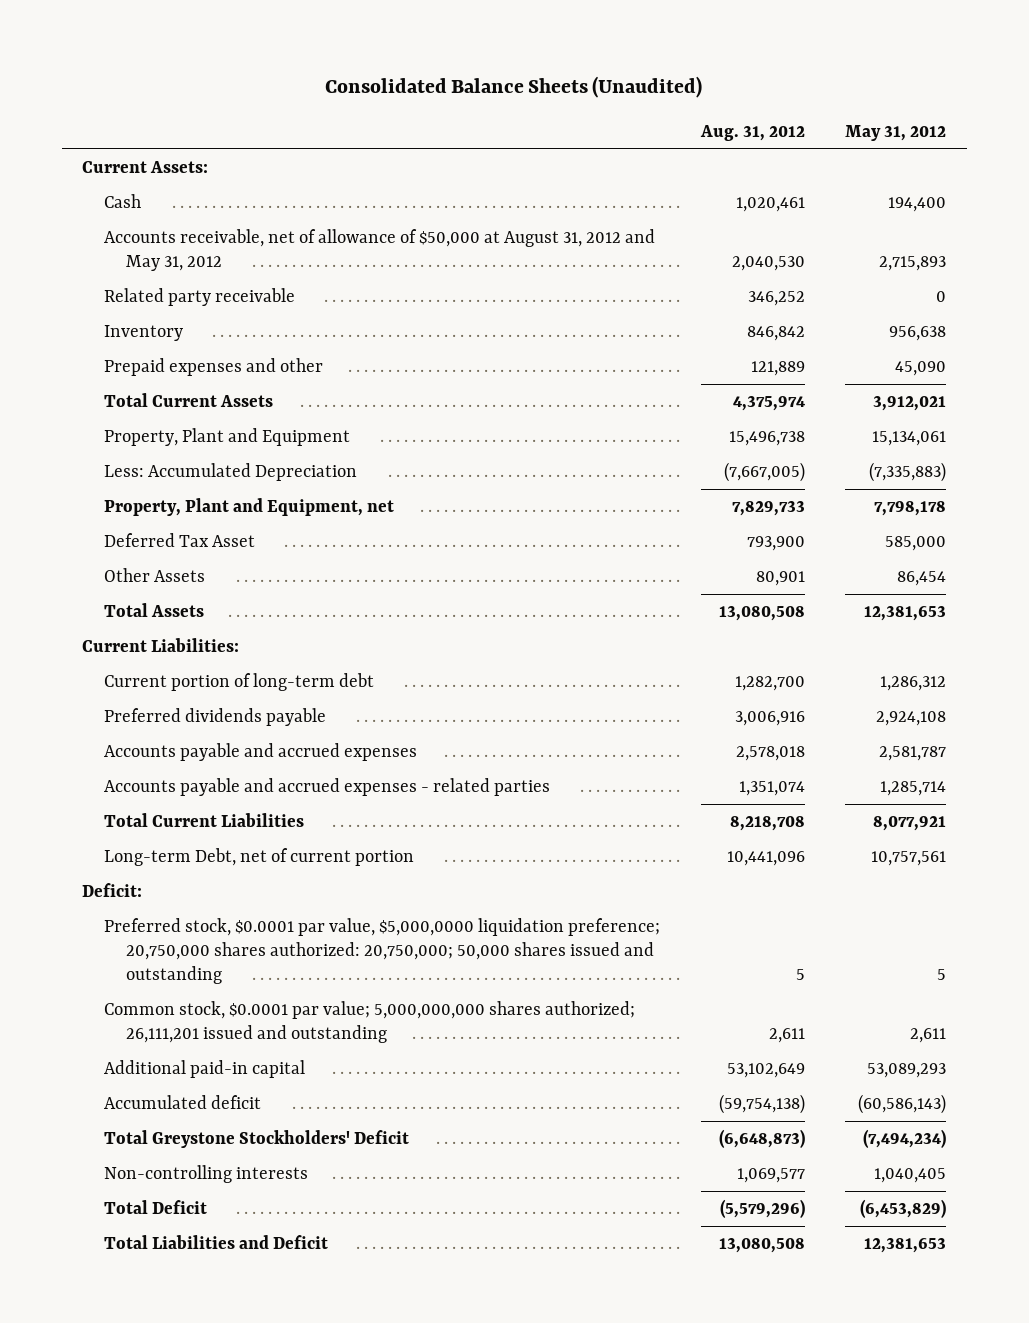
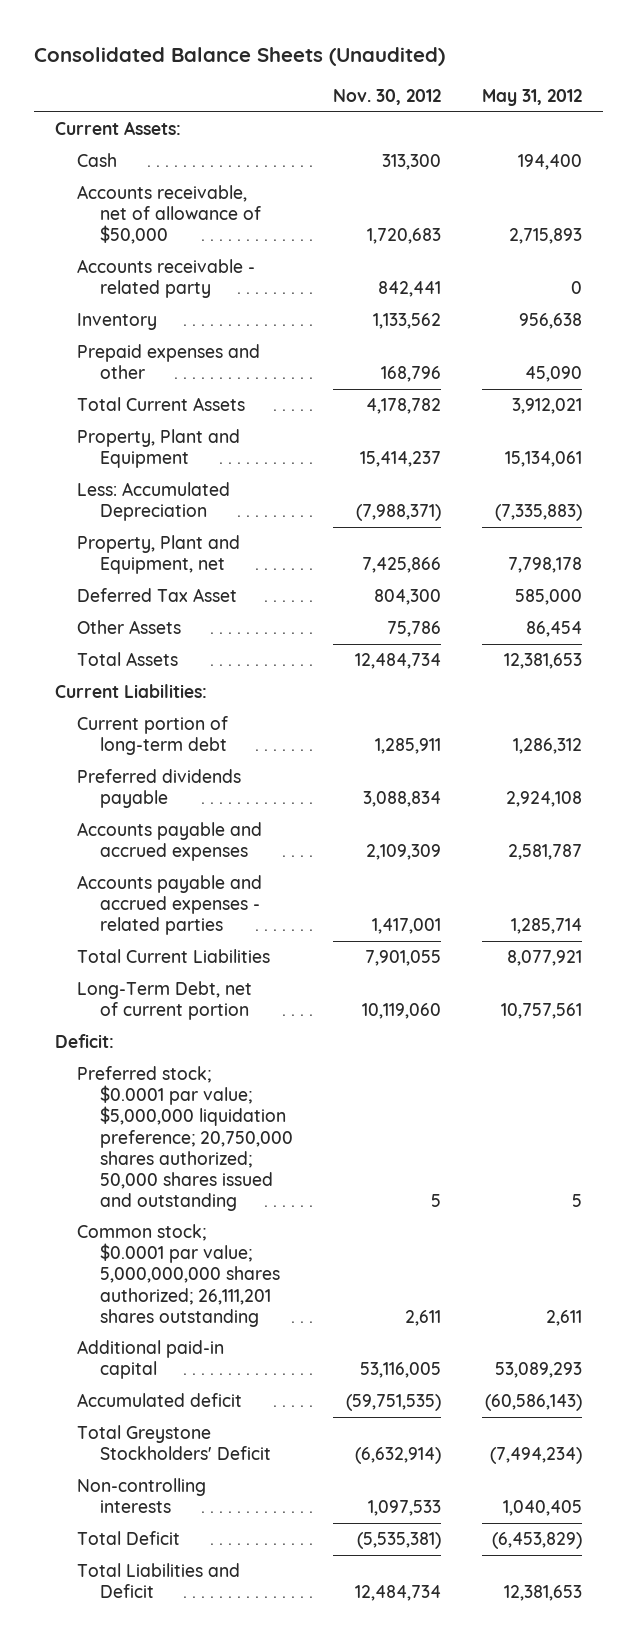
- | Aug. 31, 2012 | May 31, 2012
+ | Nov. 30, 2012 | May 31, 2012
- Accounts receivable, net of allowance of $50,000 at August 31, 2012 and May 31, 2012 | 2,040,530 | 2,715,893
- Related party receivable | 346,252 | 0
+ Accounts receivable, net of allowance of $50,000 | 1,720,683 | 2,715,893
+ Accounts receivable - related party | 842,441 | 0
- Long-term Debt, net of current portion | 10,441,096 | 10,757,561
+ Long-Term Debt, net of current portion | 10,119,060 | 10,757,561
- Preferred stock, $0.0001 par value, $5,000,0000 liquidation preference; 20,750,000 shares authorized: 20,750,000; 50,000 shares issued and outstanding | 5 | 5
- Common stock, $0.0001 par value; 5,000,000,000 shares authorized; 26,111,201 issued and outstanding | 2,611 | 2,611
+ Preferred stock; $0.0001 par value; $5,000,000 liquidation preference; 20,750,000 shares authorized; 50,000 shares issued and outstanding | 5 | 5
+ Common stock; $0.0001 par value; 5,000,000,000 shares authorized; 26,111,201 shares outstanding | 2,611 | 2,611

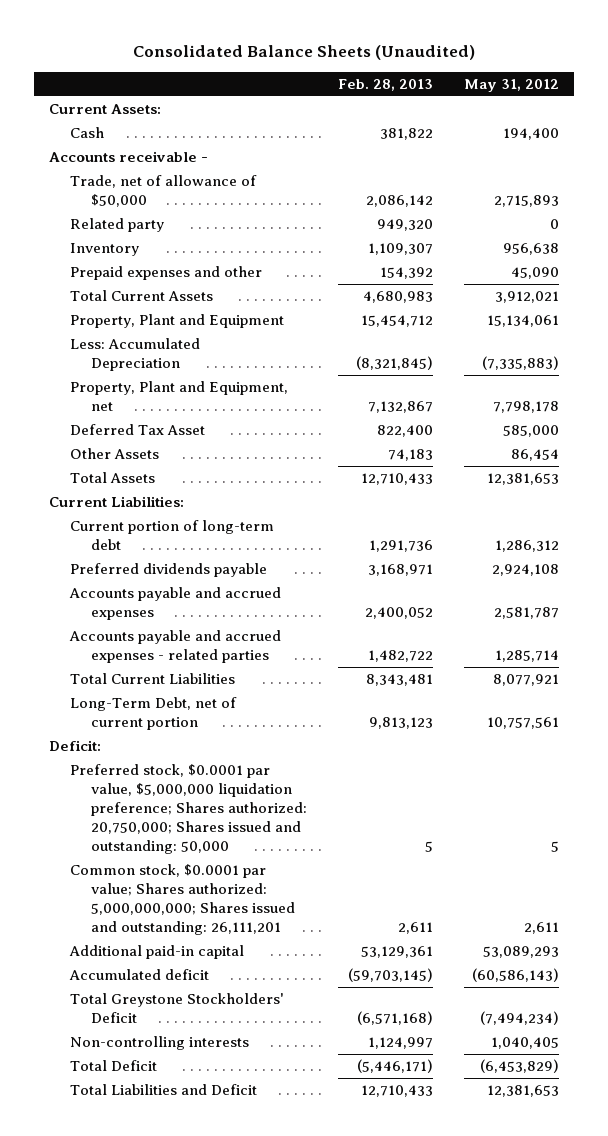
- | Nov. 30, 2012 | May 31, 2012
+ | Feb. 28, 2013 | May 31, 2012
- Accounts receivable, net of allowance of $50,000 | 1,720,683 | 2,715,893
- Accounts receivable - related party | 842,441 | 0
+ Accounts receivable -
+ Trade, net of allowance of $50,000 | 2,086,142 | 2,715,893
+ Related party | 949,320 | 0
- Preferred stock; $0.0001 par value; $5,000,000 liquidation preference; 20,750,000 shares authorized; 50,000 shares issued and outstanding | 5 | 5
- Common stock; $0.0001 par value; 5,000,000,000 shares authorized; 26,111,201 shares outstanding | 2,611 | 2,611
+ Preferred stock, $0.0001 par value, $5,000,000 liquidation preference; Shares authorized: 20,750,000; Shares issued and outstanding: 50,000 | 5 | 5
+ Common stock, $0.0001 par value; Shares authorized: 5,000,000,000; Shares issued and outstanding: 26,111,201 | 2,611 | 2,611

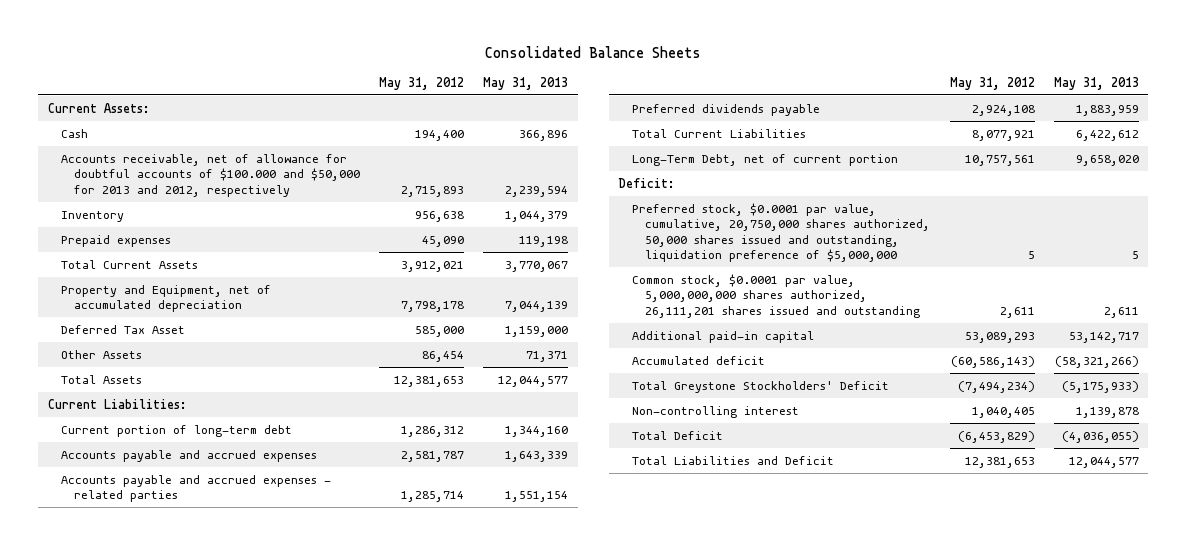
- Consolidated Balance Sheets (Unaudited)
+ Consolidated Balance Sheets
- | Feb. 28, 2013 | May 31, 2012
+ | May 31, 2012 | May 31, 2013
- Accounts receivable -
- Trade, net of allowance of $50,000 | 2,086,142 | 2,715,893
- Related party | 949,320 | 0
+ Accounts receivable, net of allowance for doubtful accounts of $100.000 and $50,000 for 2013 and 2012, respectively | 2,715,893 | 2,239,594
- Prepaid expenses and other | 154,392 | 45,090
+ Prepaid expenses | 45,090 | 119,198
- Property, Plant and Equipment | 15,454,712 | 15,134,061
- Less: Accumulated Depreciation | (8,321,845) | (7,335,883)
- Property, Plant and Equipment, net | 7,132,867 | 7,798,178
+ Property and Equipment, net of accumulated depreciation | 7,798,178 | 7,044,139
moved down: Preferred dividends payable | 2,924,108 | 1,883,959
- Preferred stock, $0.0001 par value, $5,000,000 liquidation preference; Shares authorized: 20,750,000; Shares issued and outstanding: 50,000 | 5 | 5
- Common stock, $0.0001 par value; Shares authorized: 5,000,000,000; Shares issued and outstanding: 26,111,201 | 2,611 | 2,611
+ Preferred stock, $0.0001 par value, cumulative, 20,750,000 shares authorized, 50,000 shares issued and outstanding, liquidation preference of $5,000,000 | 5 | 5
+ Common stock, $0.0001 par value, 5,000,000,000 shares authorized, 26,111,201 shares issued and outstanding | 2,611 | 2,611
- Non-controlling interests | 1,124,997 | 1,040,405
+ Non-controlling interest | 1,040,405 | 1,139,878

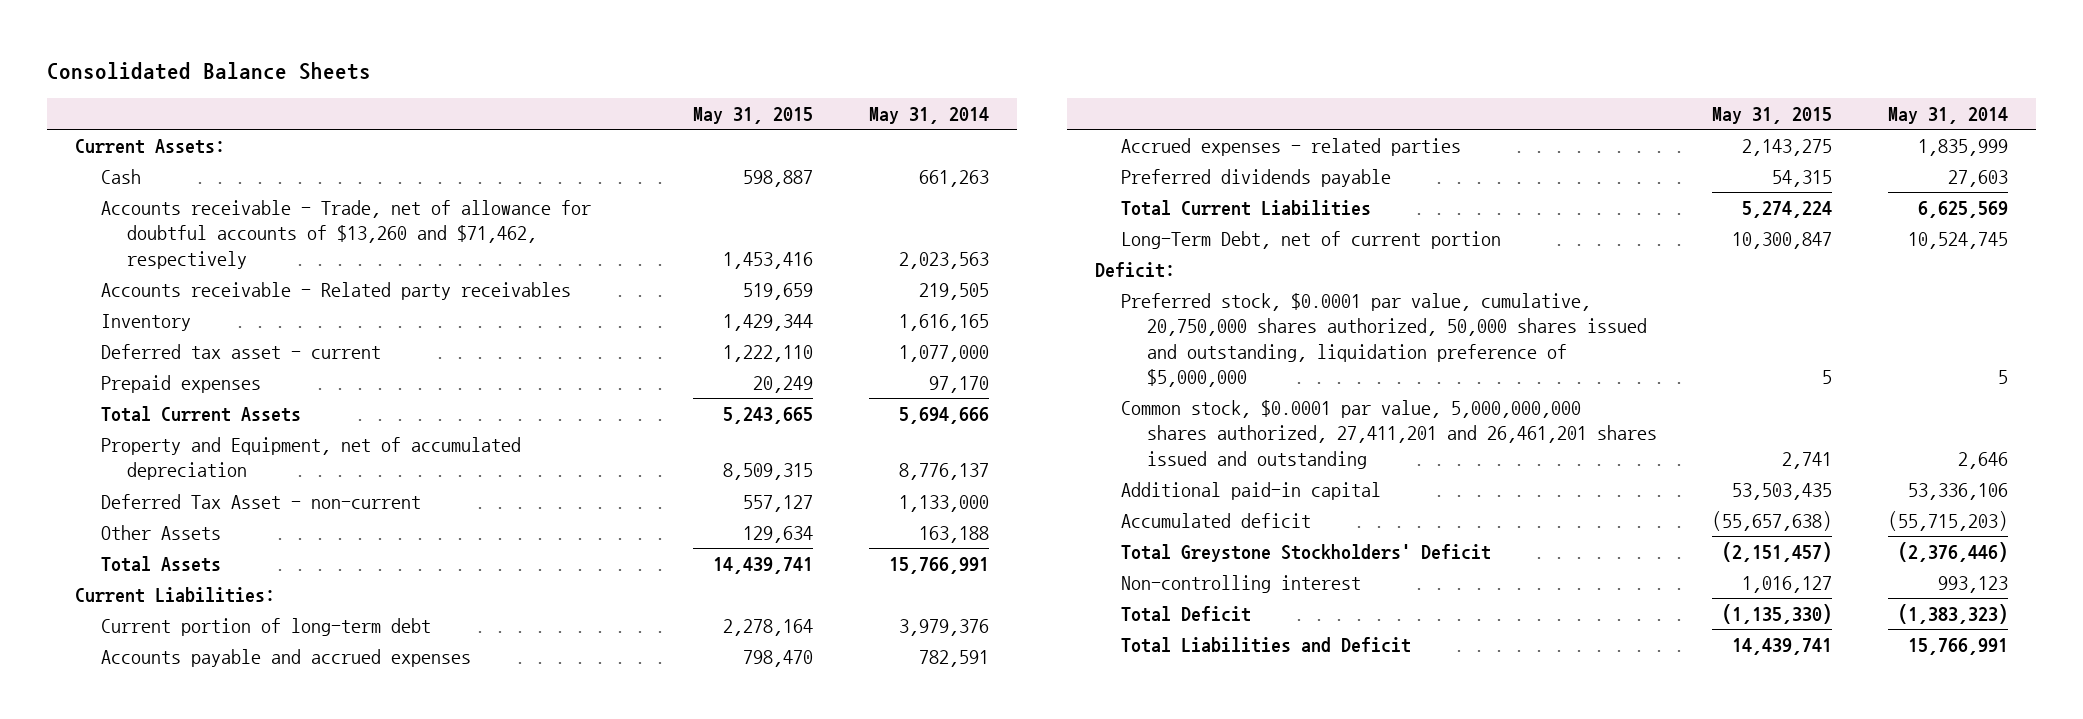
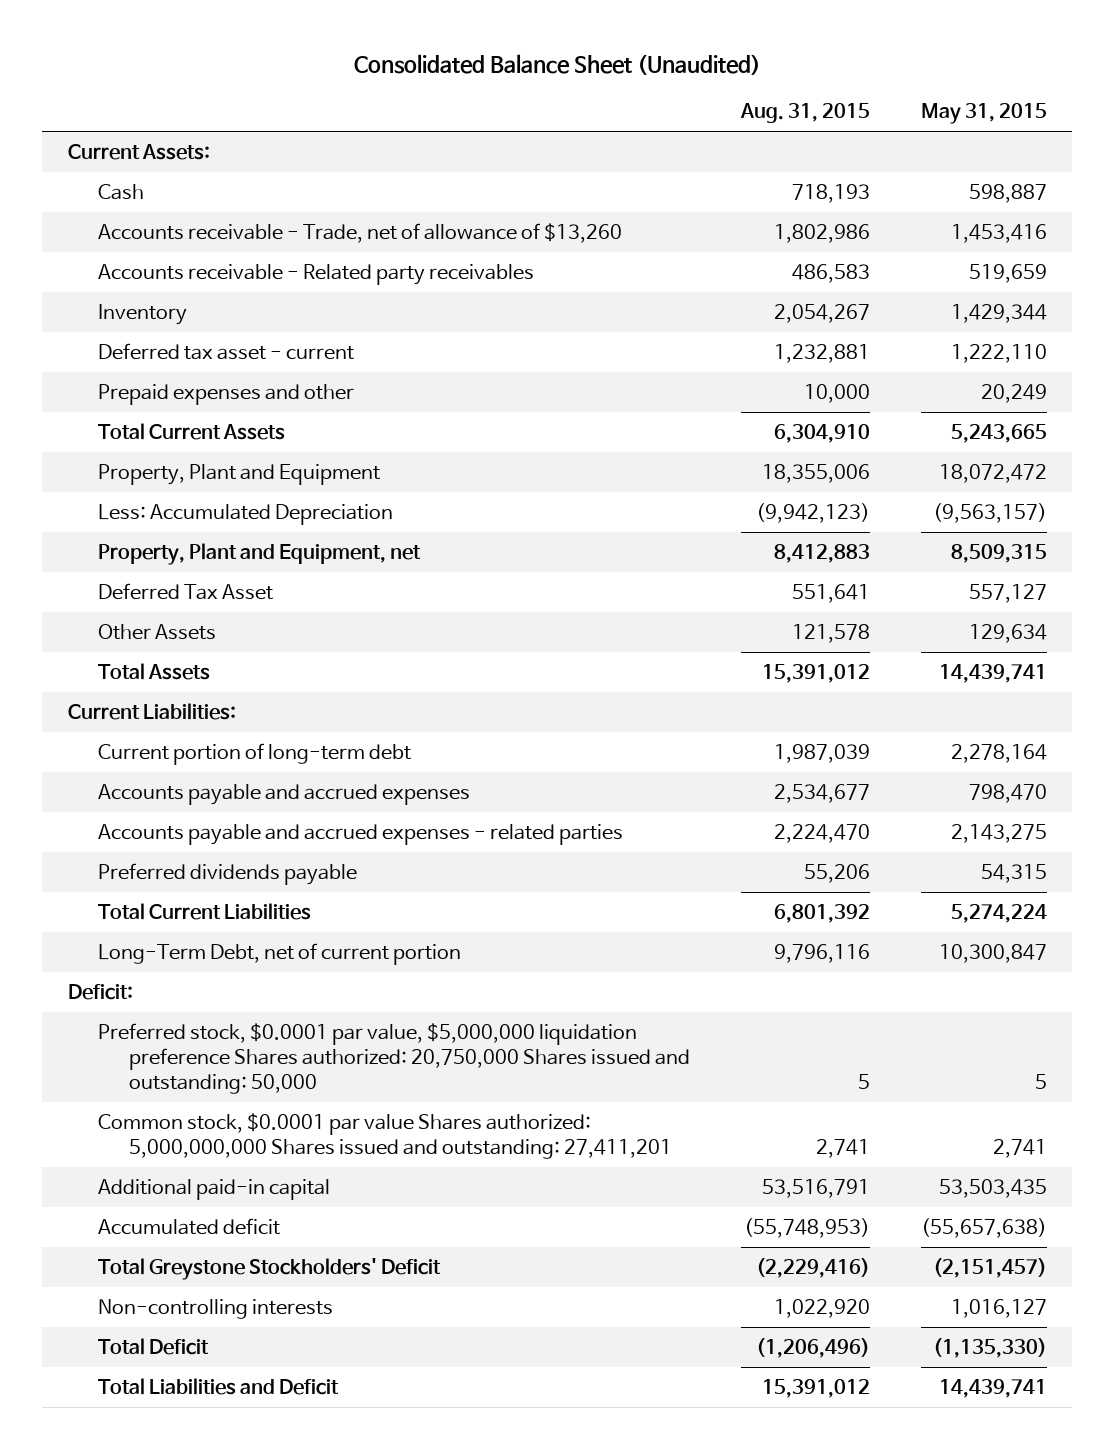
- Consolidated Balance Sheets
+ Consolidated Balance Sheet (Unaudited)
- | May 31, 2015 | May 31, 2014
+ | Aug. 31, 2015 | May 31, 2015
- Accounts receivable - Trade, net of allowance for doubtful accounts of $13,260 and $71,462, respectively | 1,453,416 | 2,023,563
+ Accounts receivable - Trade, net of allowance of $13,260 | 1,802,986 | 1,453,416
- Prepaid expenses | 20,249 | 97,170
+ Prepaid expenses and other | 10,000 | 20,249
- Property and Equipment, net of accumulated depreciation | 8,509,315 | 8,776,137
- Deferred Tax Asset - non-current | 557,127 | 1,133,000
+ Property, Plant and Equipment | 18,355,006 | 18,072,472
+ Less: Accumulated Depreciation | (9,942,123) | (9,563,157)
+ Property, Plant and Equipment, net | 8,412,883 | 8,509,315
+ Deferred Tax Asset | 551,641 | 557,127
- Accrued expenses - related parties | 2,143,275 | 1,835,999
+ Accounts payable and accrued expenses - related parties | 2,224,470 | 2,143,275
- Preferred stock, $0.0001 par value, cumulative, 20,750,000 shares authorized, 50,000 shares issued and outstanding, liquidation preference of $5,000,000 | 5 | 5
- Common stock, $0.0001 par value, 5,000,000,000 shares authorized, 27,411,201 and 26,461,201 shares issued and outstanding | 2,741 | 2,646
+ Preferred stock, $0.0001 par value, $5,000,000 liquidation preference Shares authorized: 20,750,000 Shares issued and outstanding: 50,000 | 5 | 5
+ Common stock, $0.0001 par value Shares authorized: 5,000,000,000 Shares issued and outstanding: 27,411,201 | 2,741 | 2,741
- Non-controlling interest | 1,016,127 | 993,123
+ Non-controlling interests | 1,022,920 | 1,016,127

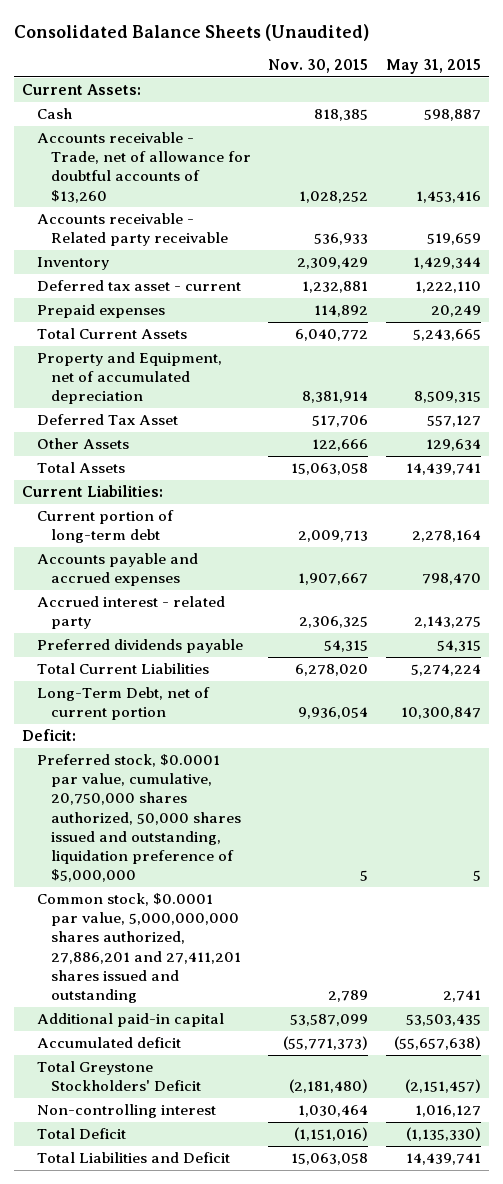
- Consolidated Balance Sheet (Unaudited)
+ Consolidated Balance Sheets (Unaudited)
- | Aug. 31, 2015 | May 31, 2015
+ | Nov. 30, 2015 | May 31, 2015
- Accounts receivable - Trade, net of allowance of $13,260 | 1,802,986 | 1,453,416
- Accounts receivable - Related party receivables | 486,583 | 519,659
+ Accounts receivable - Trade, net of allowance for doubtful accounts of $13,260 | 1,028,252 | 1,453,416
+ Accounts receivable - Related party receivable | 536,933 | 519,659
- Prepaid expenses and other | 10,000 | 20,249
+ Prepaid expenses | 114,892 | 20,249
- Property, Plant and Equipment | 18,355,006 | 18,072,472
- Less: Accumulated Depreciation | (9,942,123) | (9,563,157)
- Property, Plant and Equipment, net | 8,412,883 | 8,509,315
+ Property and Equipment, net of accumulated depreciation | 8,381,914 | 8,509,315
- Accounts payable and accrued expenses - related parties | 2,224,470 | 2,143,275
+ Accrued interest - related party | 2,306,325 | 2,143,275
- Preferred stock, $0.0001 par value, $5,000,000 liquidation preference Shares authorized: 20,750,000 Shares issued and outstanding: 50,000 | 5 | 5
- Common stock, $0.0001 par value Shares authorized: 5,000,000,000 Shares issued and outstanding: 27,411,201 | 2,741 | 2,741
+ Preferred stock, $0.0001 par value, cumulative, 20,750,000 shares authorized, 50,000 shares issued and outstanding, liquidation preference of $5,000,000 | 5 | 5
+ Common stock, $0.0001 par value, 5,000,000,000 shares authorized, 27,886,201 and 27,411,201 shares issued and outstanding | 2,789 | 2,741
- Non-controlling interests | 1,022,920 | 1,016,127
+ Non-controlling interest | 1,030,464 | 1,016,127

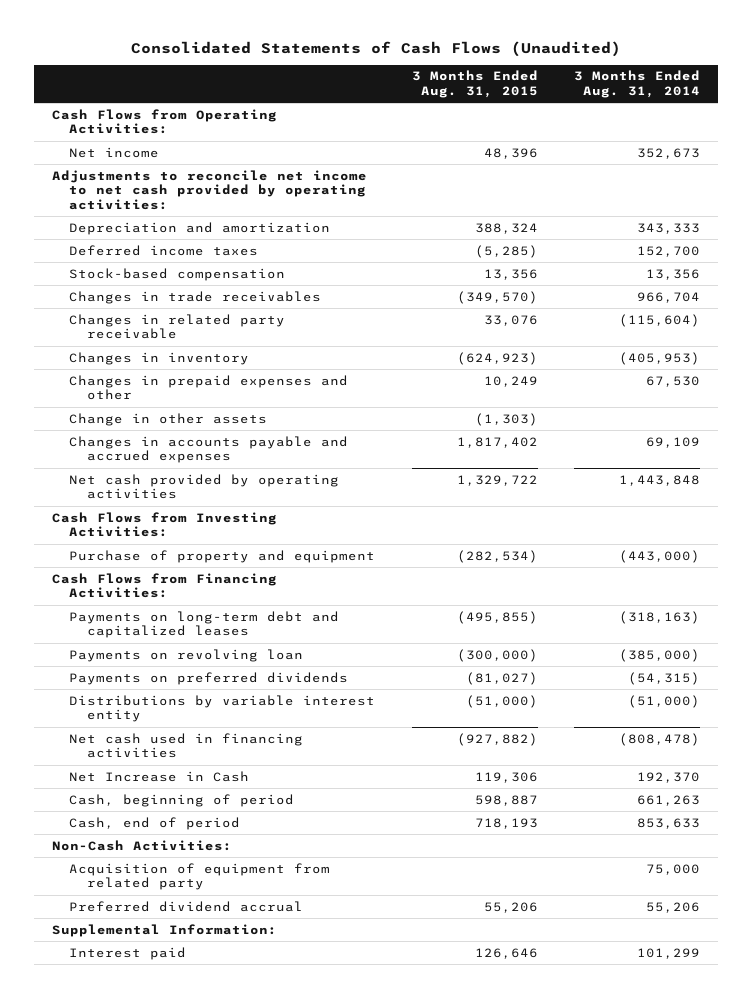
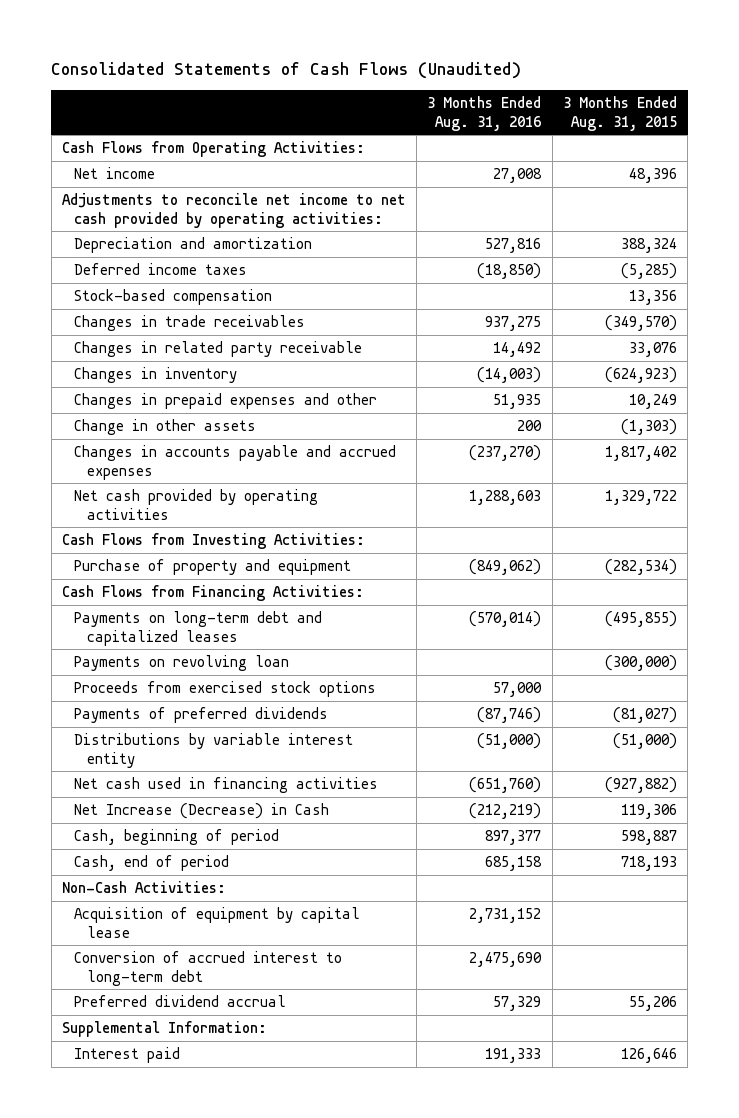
- | 3 Months Ended Aug. 31, 2015 | 3 Months Ended Aug. 31, 2014
+ | 3 Months Ended Aug. 31, 2016 | 3 Months Ended Aug. 31, 2015
- Payments on preferred dividends | (81,027) | (54,315)
+ Proceeds from exercised stock options | 57,000 |
+ Payments of preferred dividends | (87,746) | (81,027)
- Net Increase in Cash | 119,306 | 192,370
+ Net Increase (Decrease) in Cash | (212,219) | 119,306
- Acquisition of equipment from related party | | 75,000
+ Acquisition of equipment by capital lease | 2,731,152 |
+ Conversion of accrued interest to long-term debt | 2,475,690 |

